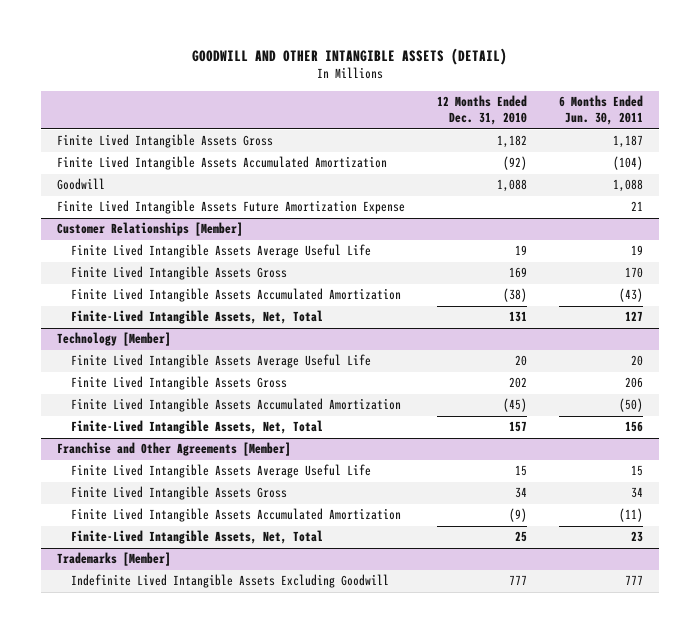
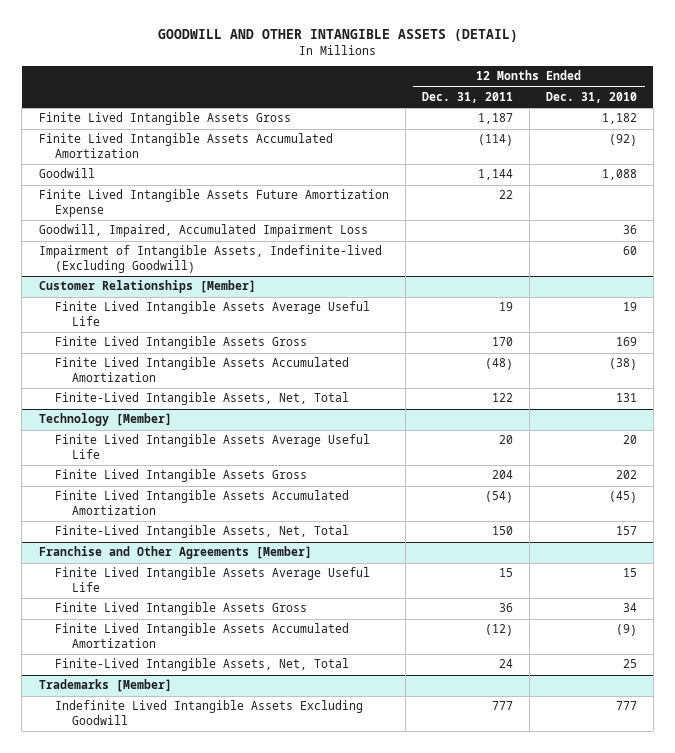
- | 12 Months Ended Dec. 31, 2010 | 6 Months Ended Jun. 30, 2011
+ | 12 Months Ended Dec. 31, 2011 | 12 Months Ended Dec. 31, 2010
+ Goodwill, Impaired, Accumulated Impairment Loss | | 36
+ Impairment of Intangible Assets, Indefinite-lived (Excluding Goodwill) | | 60

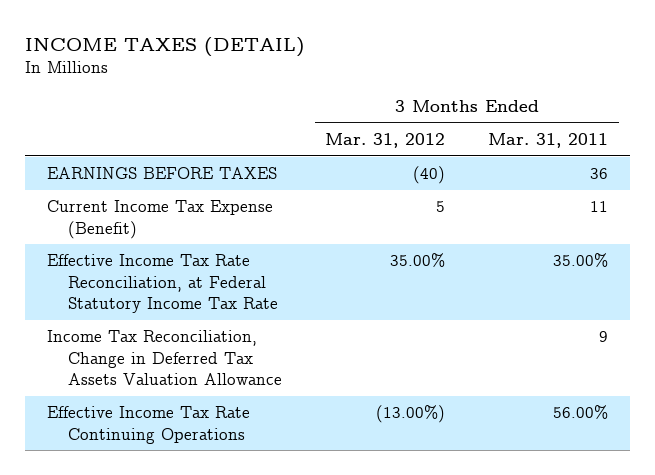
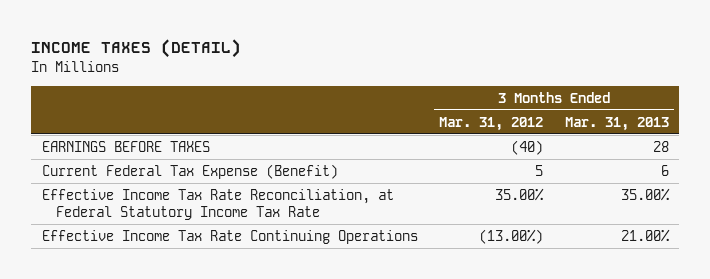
- | 3 Months Ended Mar. 31, 2012 | 3 Months Ended Mar. 31, 2011
+ | 3 Months Ended Mar. 31, 2012 | 3 Months Ended Mar. 31, 2013
- Current Income Tax Expense (Benefit) | 5 | 11
+ Current Federal Tax Expense (Benefit) | 5 | 6
- Income Tax Reconciliation, Change in Deferred Tax Assets Valuation Allowance | | 9

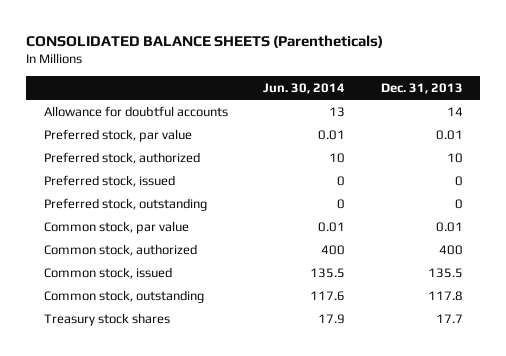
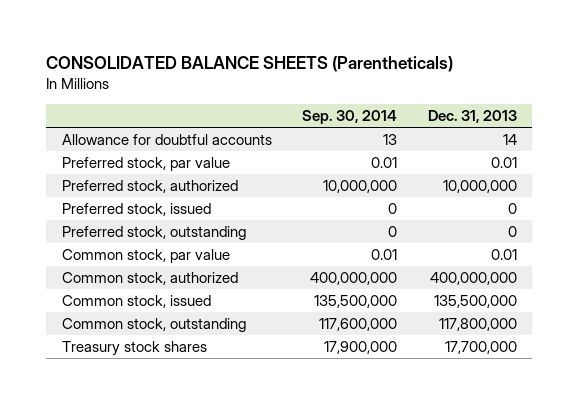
- | Jun. 30, 2014 | Dec. 31, 2013
+ | Sep. 30, 2014 | Dec. 31, 2013
- Preferred stock, authorized | 10 | 10
+ Preferred stock, authorized | 10,000,000 | 10,000,000
- Common stock, authorized | 400 | 400
- Common stock, issued | 135.5 | 135.5
- Common stock, outstanding | 117.6 | 117.8
- Treasury stock shares | 17.9 | 17.7
+ Common stock, authorized | 400,000,000 | 400,000,000
+ Common stock, issued | 135,500,000 | 135,500,000
+ Common stock, outstanding | 117,600,000 | 117,800,000
+ Treasury stock shares | 17,900,000 | 17,700,000

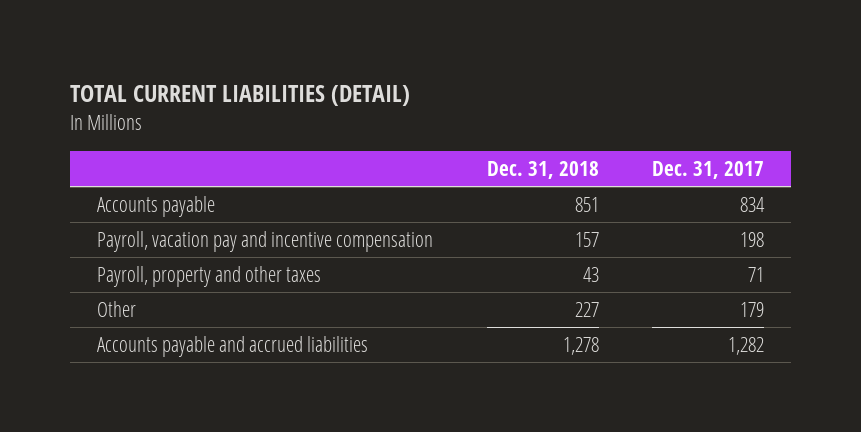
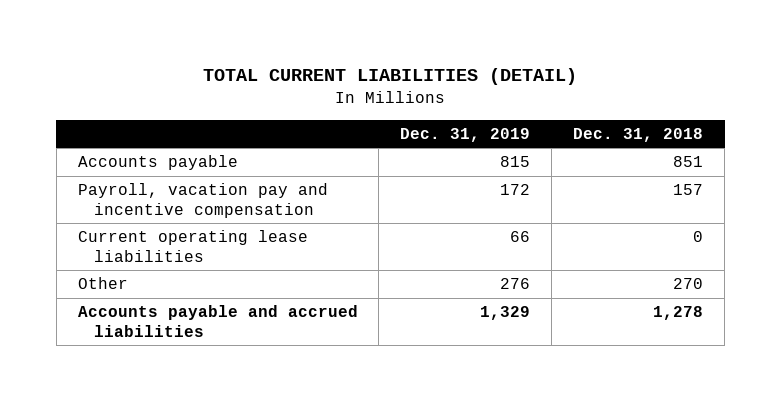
- | Dec. 31, 2018 | Dec. 31, 2017
+ | Dec. 31, 2019 | Dec. 31, 2018
- Payroll, property and other taxes | 43 | 71
- Other | 227 | 179
+ Current operating lease liabilities | 66 | 0
+ Other | 276 | 270

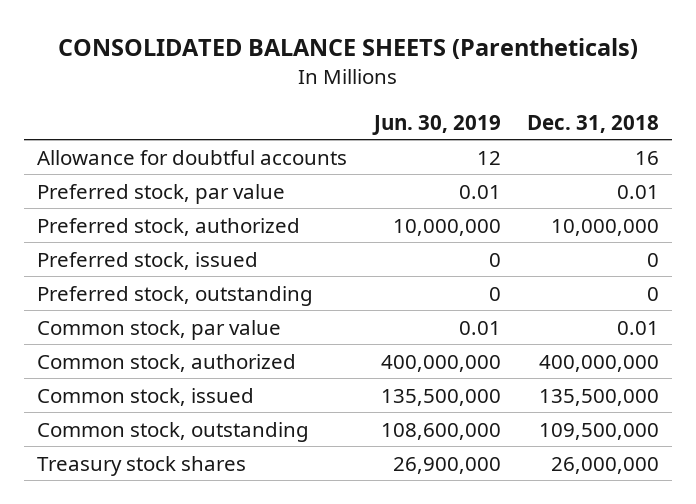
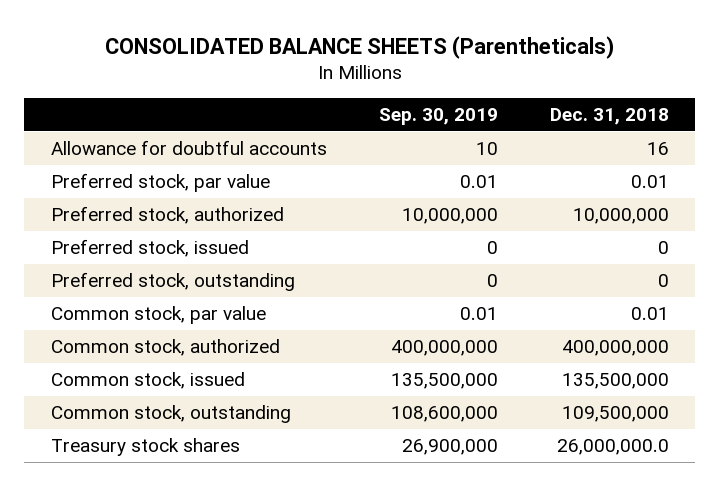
- | Jun. 30, 2019 | Dec. 31, 2018
+ | Sep. 30, 2019 | Dec. 31, 2018
- Treasury stock shares | 26,900,000 | 26,000,000
+ Treasury stock shares | 26,900,000 | 26,000,000.0

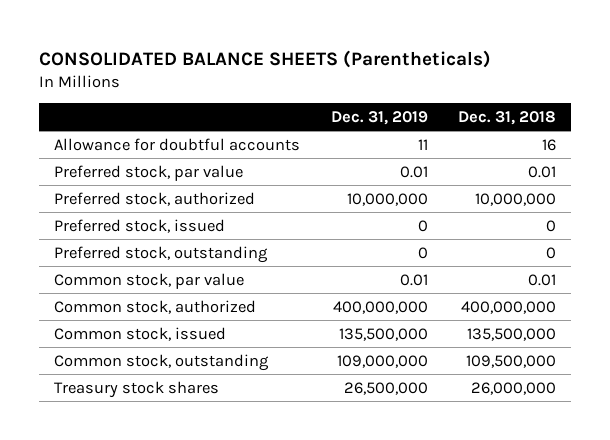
- | Sep. 30, 2019 | Dec. 31, 2018
+ | Dec. 31, 2019 | Dec. 31, 2018
- Treasury stock shares | 26,900,000 | 26,000,000.0
+ Treasury stock shares | 26,500,000 | 26,000,000

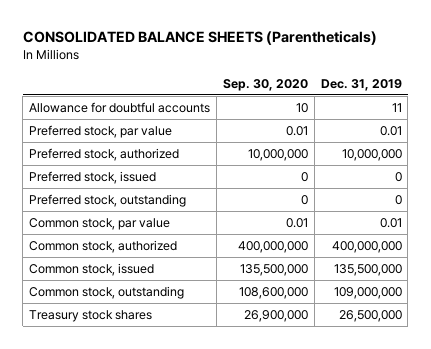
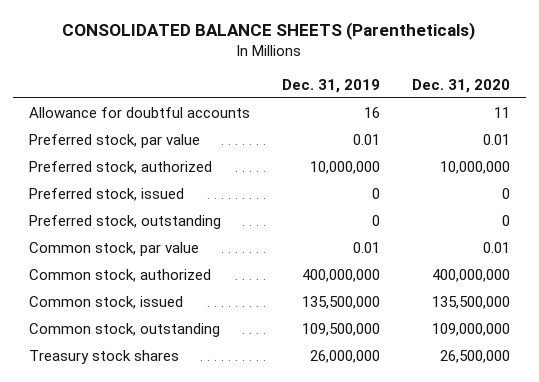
- | Sep. 30, 2020 | Dec. 31, 2019
+ | Dec. 31, 2019 | Dec. 31, 2020
- Allowance for doubtful accounts | 10 | 11
+ Allowance for doubtful accounts | 16 | 11
- Common stock, outstanding | 108,600,000 | 109,000,000
- Treasury stock shares | 26,900,000 | 26,500,000
+ Common stock, outstanding | 109,500,000 | 109,000,000
+ Treasury stock shares | 26,000,000 | 26,500,000

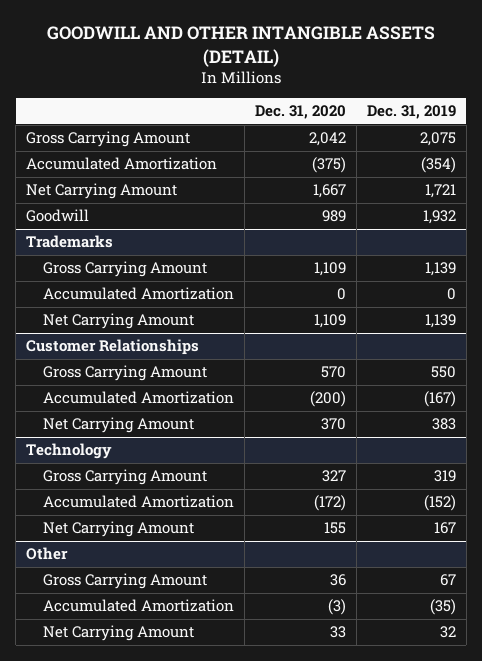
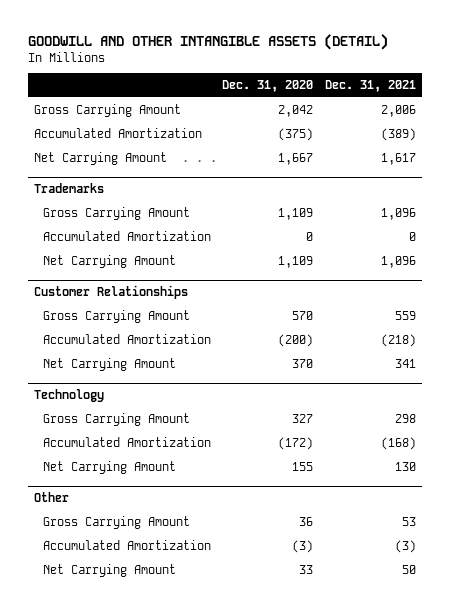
- | Dec. 31, 2020 | Dec. 31, 2019
+ | Dec. 31, 2020 | Dec. 31, 2021
- Goodwill | 989 | 1,932

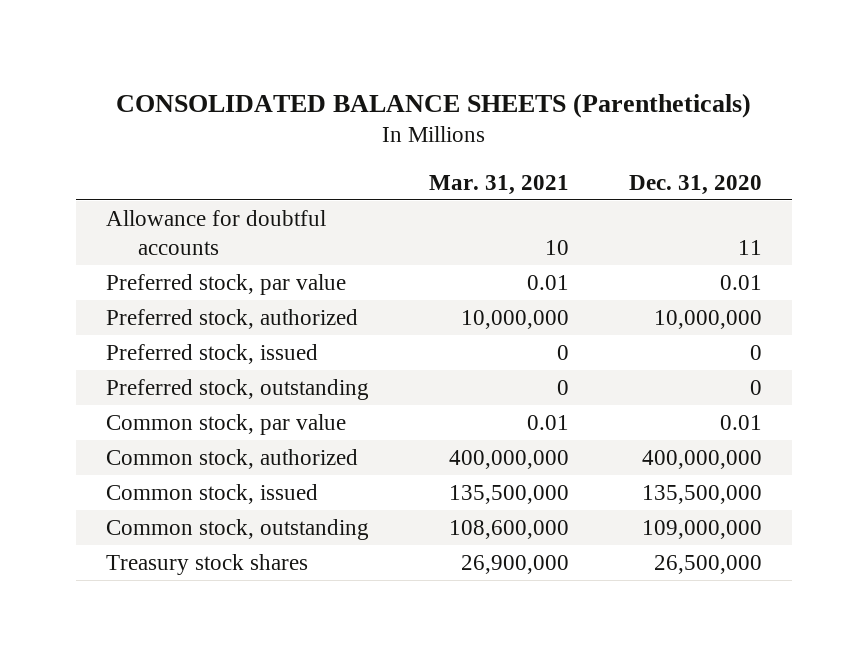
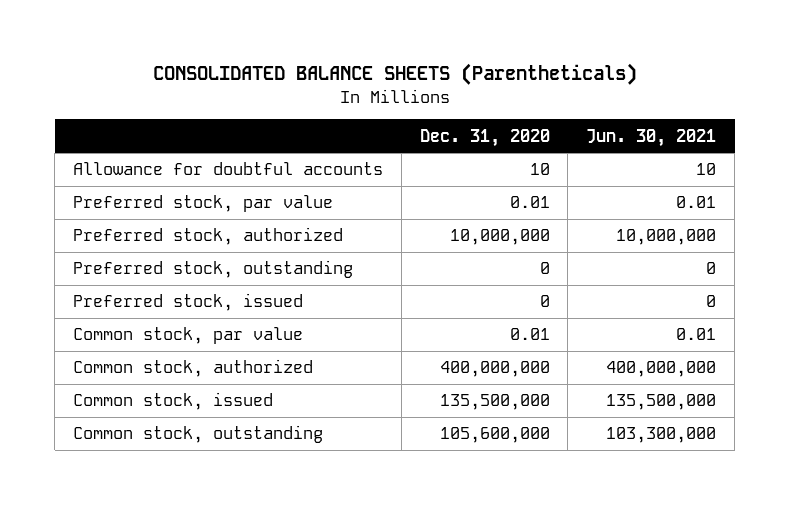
- | Mar. 31, 2021 | Dec. 31, 2020
+ | Dec. 31, 2020 | Jun. 30, 2021
- Allowance for doubtful accounts | 10 | 11
+ Allowance for doubtful accounts | 10 | 10
moved down: Preferred stock, issued | 0 | 0
- Common stock, outstanding | 108,600,000 | 109,000,000
- Treasury stock shares | 26,900,000 | 26,500,000
+ Common stock, outstanding | 105,600,000 | 103,300,000

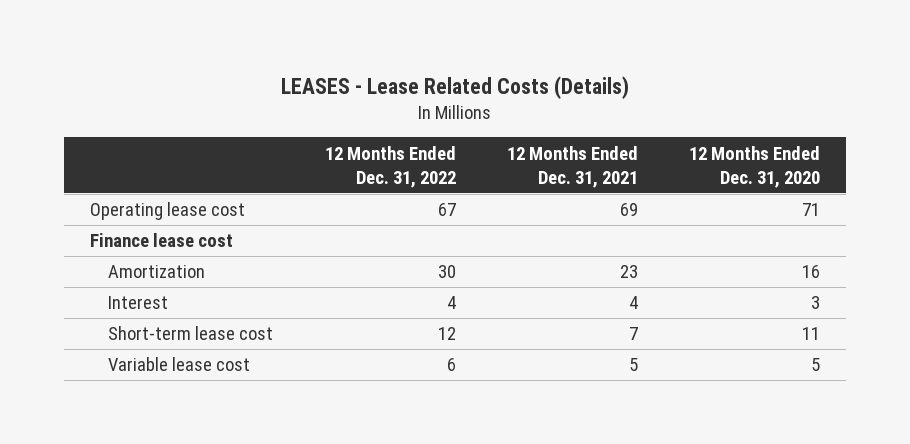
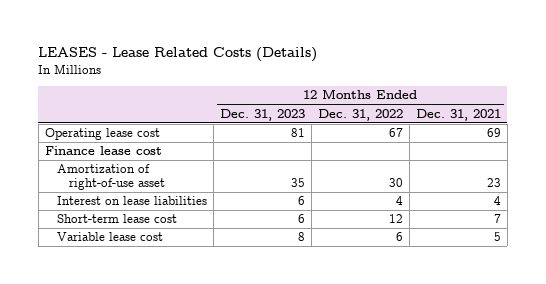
- | 12 Months Ended Dec. 31, 2022 | 12 Months Ended Dec. 31, 2021 | 12 Months Ended Dec. 31, 2020
+ | 12 Months Ended Dec. 31, 2023 | 12 Months Ended Dec. 31, 2022 | 12 Months Ended Dec. 31, 2021
- Amortization | 30 | 23 | 16
- Interest | 4 | 4 | 3
+ Amortization of right-of-use asset | 35 | 30 | 23
+ Interest on lease liabilities | 6 | 4 | 4

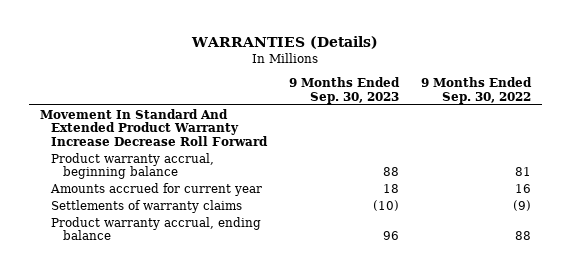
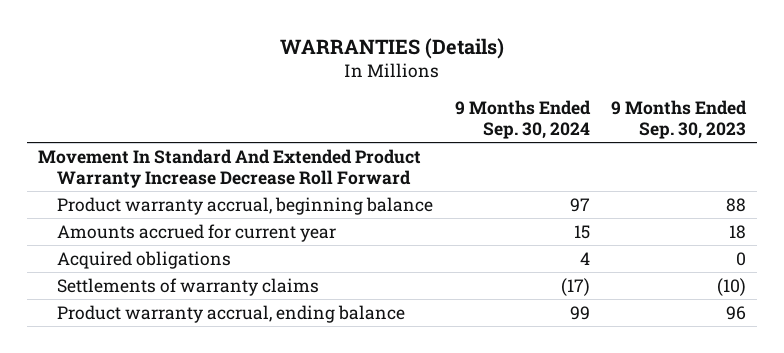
- | 9 Months Ended Sep. 30, 2023 | 9 Months Ended Sep. 30, 2022
+ | 9 Months Ended Sep. 30, 2024 | 9 Months Ended Sep. 30, 2023
+ Acquired obligations | 4 | 0

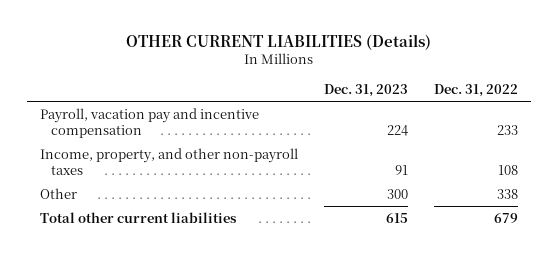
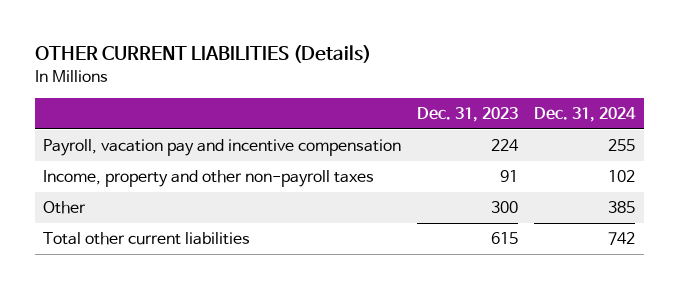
- | Dec. 31, 2023 | Dec. 31, 2022
+ | Dec. 31, 2023 | Dec. 31, 2024
- Income, property, and other non-payroll taxes | 91 | 108
+ Income, property and other non-payroll taxes | 91 | 102

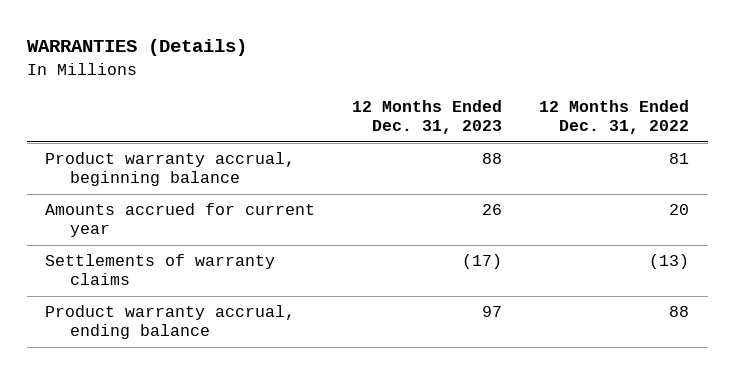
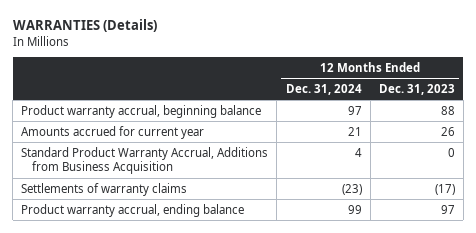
- | 12 Months Ended Dec. 31, 2023 | 12 Months Ended Dec. 31, 2022
+ | 12 Months Ended Dec. 31, 2024 | 12 Months Ended Dec. 31, 2023
+ Standard Product Warranty Accrual, Additions from Business Acquisition | 4 | 0

